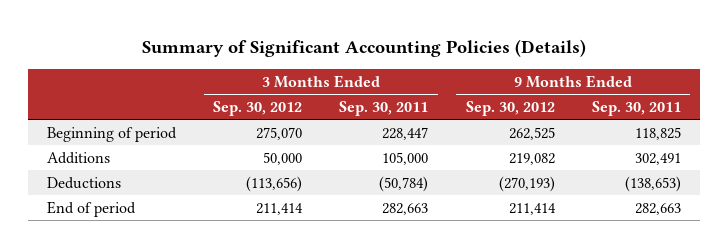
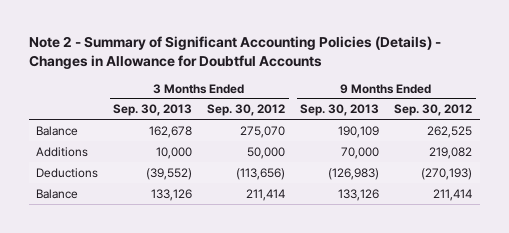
- Summary of Significant Accounting Policies (Details)
+ Note 2 - Summary of Significant Accounting Policies (Details) - Changes in Allowance for Doubtful Accounts
- | 3 Months Ended Sep. 30, 2012 | 3 Months Ended Sep. 30, 2011 | 9 Months Ended Sep. 30, 2012 | 9 Months Ended Sep. 30, 2011
+ | 3 Months Ended Sep. 30, 2013 | 3 Months Ended Sep. 30, 2012 | 9 Months Ended Sep. 30, 2013 | 9 Months Ended Sep. 30, 2012
- Beginning of period | 275,070 | 228,447 | 262,525 | 118,825
+ Balance | 162,678 | 275,070 | 190,109 | 262,525
- End of period | 211,414 | 282,663 | 211,414 | 282,663
+ Balance | 133,126 | 211,414 | 133,126 | 211,414

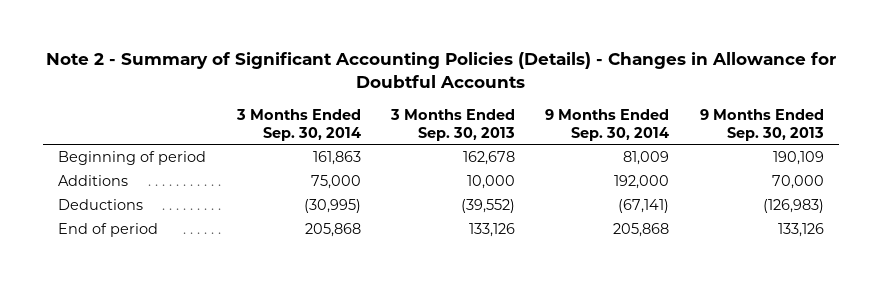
- | 3 Months Ended Sep. 30, 2013 | 3 Months Ended Sep. 30, 2012 | 9 Months Ended Sep. 30, 2013 | 9 Months Ended Sep. 30, 2012
+ | 3 Months Ended Sep. 30, 2014 | 3 Months Ended Sep. 30, 2013 | 9 Months Ended Sep. 30, 2014 | 9 Months Ended Sep. 30, 2013
- Balance | 162,678 | 275,070 | 190,109 | 262,525
+ Beginning of period | 161,863 | 162,678 | 81,009 | 190,109
- Balance | 133,126 | 211,414 | 133,126 | 211,414
+ End of period | 205,868 | 133,126 | 205,868 | 133,126

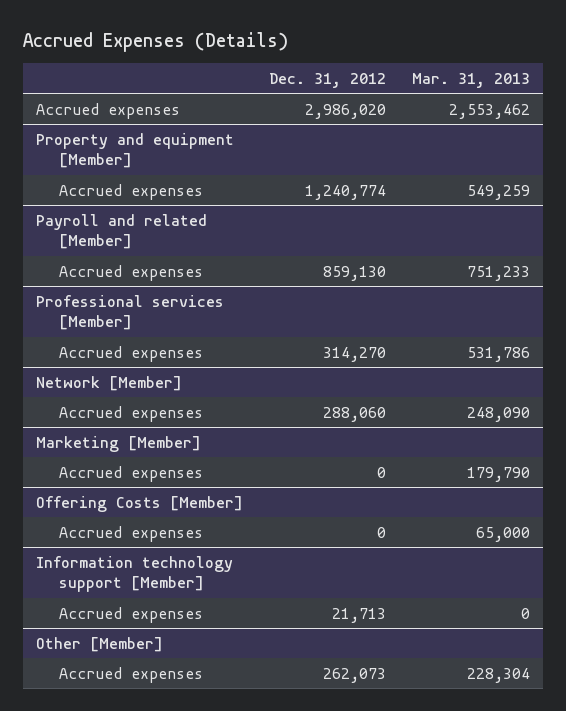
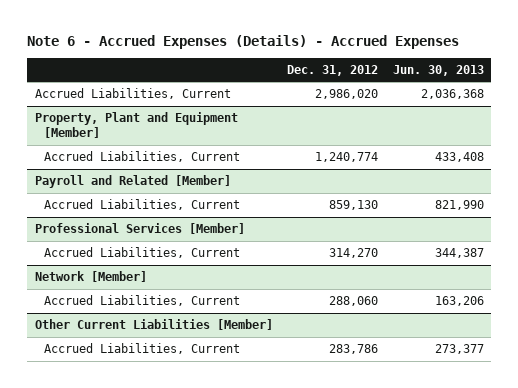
- Accrued Expenses (Details)
+ Note 6 - Accrued Expenses (Details) - Accrued Expenses
- | Dec. 31, 2012 | Mar. 31, 2013
+ | Dec. 31, 2012 | Jun. 30, 2013
- Accrued expenses | 2,986,020 | 2,553,462
- Property and equipment [Member]
- Accrued expenses | 1,240,774 | 549,259
- Payroll and related [Member]
- Accrued expenses | 859,130 | 751,233
- Professional services [Member]
- Accrued expenses | 314,270 | 531,786
+ Accrued Liabilities, Current | 2,986,020 | 2,036,368
+ Property, Plant and Equipment [Member]
+ Accrued Liabilities, Current | 1,240,774 | 433,408
+ Payroll and Related [Member]
+ Accrued Liabilities, Current | 859,130 | 821,990
+ Professional Services [Member]
+ Accrued Liabilities, Current | 314,270 | 344,387
@ Network [Member]
- Accrued expenses | 288,060 | 248,090
- Marketing [Member]
- Accrued expenses | 0 | 179,790
- Offering Costs [Member]
- Accrued expenses | 0 | 65,000
- Information technology support [Member]
- Accrued expenses | 21,713 | 0
- Other [Member]
- Accrued expenses | 262,073 | 228,304
@ Network [Member]
+ Accrued Liabilities, Current | 288,060 | 163,206
+ Other Current Liabilities [Member]
+ Accrued Liabilities, Current | 283,786 | 273,377

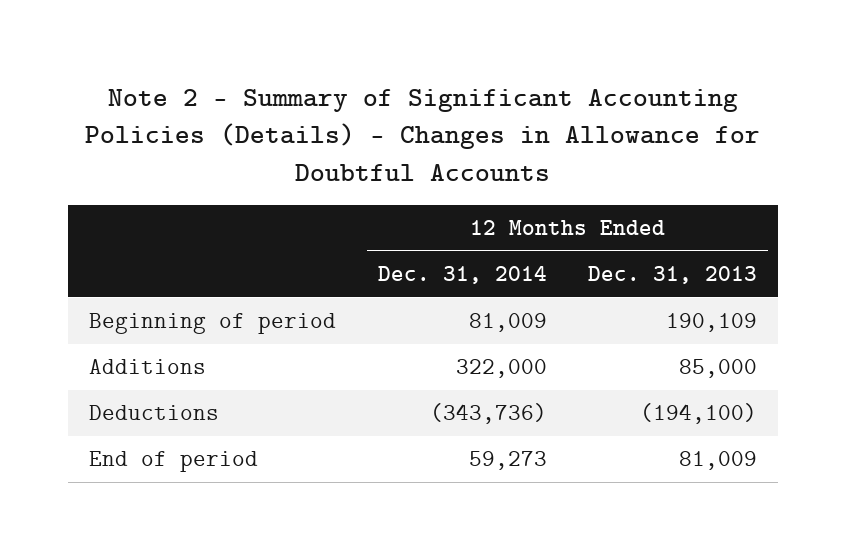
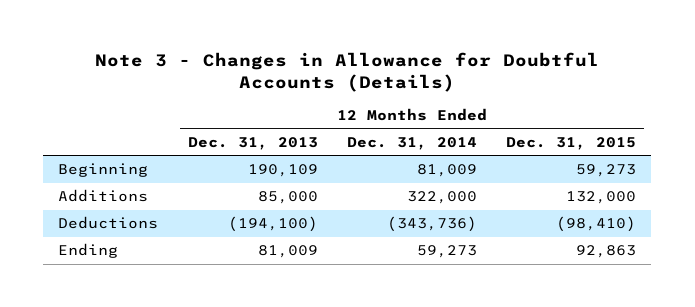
- Note 2 - Summary of Significant Accounting Policies (Details) - Changes in Allowance for Doubtful Accounts
+ Note 3 - Changes in Allowance for Doubtful Accounts (Details)
- | 12 Months Ended Dec. 31, 2014 | 12 Months Ended Dec. 31, 2013
+ | 12 Months Ended Dec. 31, 2013 | 12 Months Ended Dec. 31, 2014 | 12 Months Ended Dec. 31, 2015
- Beginning of period | 81,009 | 190,109
+ Beginning | 190,109 | 81,009 | 59,273
- End of period | 59,273 | 81,009
+ Ending | 81,009 | 59,273 | 92,863

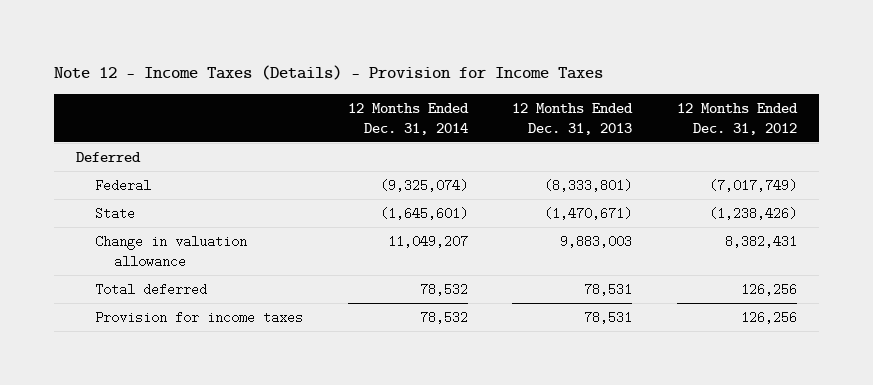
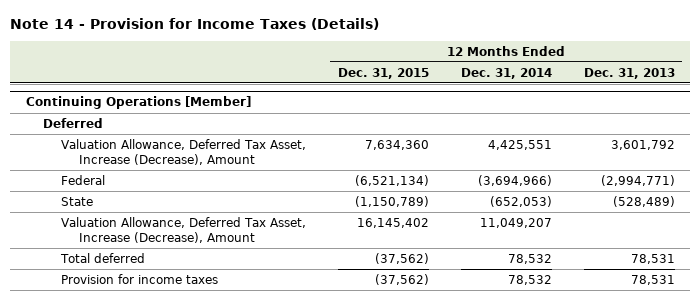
- Note 12 - Income Taxes (Details) - Provision for Income Taxes
+ Note 14 - Provision for Income Taxes (Details)
- | 12 Months Ended Dec. 31, 2014 | 12 Months Ended Dec. 31, 2013 | 12 Months Ended Dec. 31, 2012
+ | 12 Months Ended Dec. 31, 2015 | 12 Months Ended Dec. 31, 2014 | 12 Months Ended Dec. 31, 2013
+ Continuing Operations [Member]
- Federal | (9,325,074) | (8,333,801) | (7,017,749)
- State | (1,645,601) | (1,470,671) | (1,238,426)
- Change in valuation allowance | 11,049,207 | 9,883,003 | 8,382,431
+ Valuation Allowance, Deferred Tax Asset, Increase (Decrease), Amount | 7,634,360 | 4,425,551 | 3,601,792
+ Federal | (6,521,134) | (3,694,966) | (2,994,771)
+ State | (1,150,789) | (652,053) | (528,489)
+ Valuation Allowance, Deferred Tax Asset, Increase (Decrease), Amount | 16,145,402 | 11,049,207 |

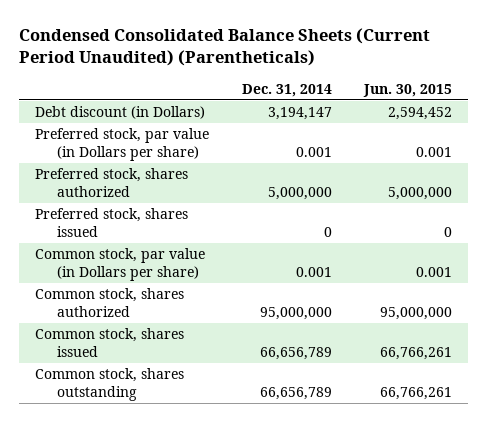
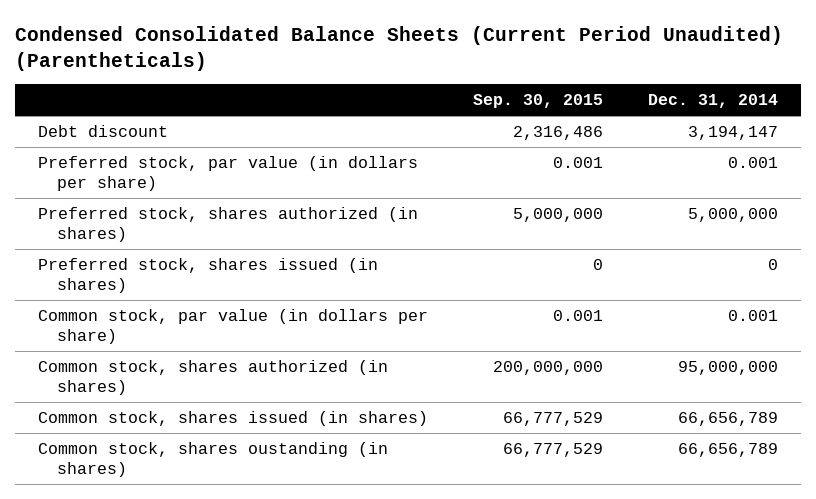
- | Dec. 31, 2014 | Jun. 30, 2015
+ | Sep. 30, 2015 | Dec. 31, 2014
- Debt discount (in Dollars) | 3,194,147 | 2,594,452
- Preferred stock, par value (in Dollars per share) | 0.001 | 0.001
- Preferred stock, shares authorized | 5,000,000 | 5,000,000
- Preferred stock, shares issued | 0 | 0
- Common stock, par value (in Dollars per share) | 0.001 | 0.001
- Common stock, shares authorized | 95,000,000 | 95,000,000
- Common stock, shares issued | 66,656,789 | 66,766,261
- Common stock, shares outstanding | 66,656,789 | 66,766,261
+ Debt discount | 2,316,486 | 3,194,147
+ Preferred stock, par value (in dollars per share) | 0.001 | 0.001
+ Preferred stock, shares authorized (in shares) | 5,000,000 | 5,000,000
+ Preferred stock, shares issued (in shares) | 0 | 0
+ Common stock, par value (in dollars per share) | 0.001 | 0.001
+ Common stock, shares authorized (in shares) | 200,000,000 | 95,000,000
+ Common stock, shares issued (in shares) | 66,777,529 | 66,656,789
+ Common stock, shares oustanding (in shares) | 66,777,529 | 66,656,789

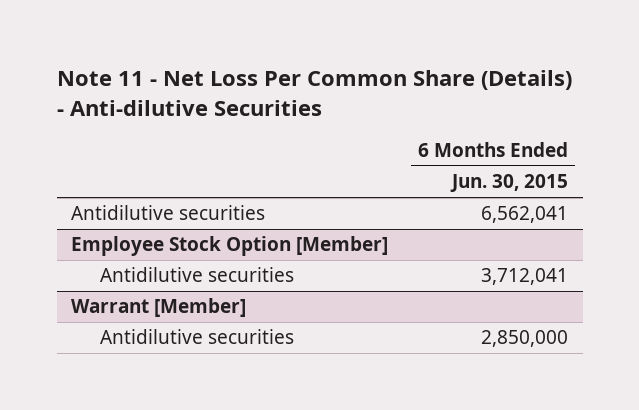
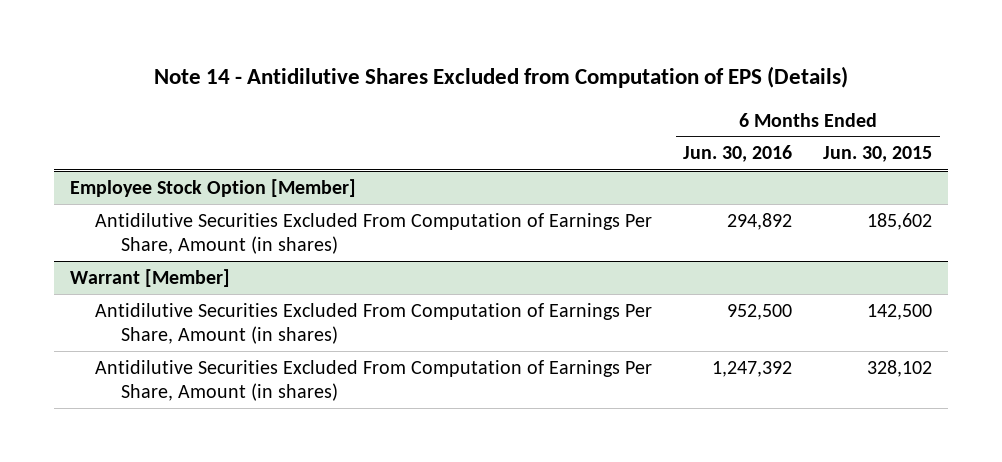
- Note 11 - Net Loss Per Common Share (Details) - Anti-dilutive Securities
+ Note 14 - Antidilutive Shares Excluded from Computation of EPS (Details)
- | 6 Months Ended Jun. 30, 2015
+ | 6 Months Ended Jun. 30, 2016 | 6 Months Ended Jun. 30, 2015
- Antidilutive securities | 6,562,041
@ Employee Stock Option [Member]
- Antidilutive securities | 3,712,041
+ Antidilutive Securities Excluded From Computation of Earnings Per Share, Amount (in shares) | 294,892 | 185,602
@ Warrant [Member]
- Antidilutive securities | 2,850,000
+ Antidilutive Securities Excluded From Computation of Earnings Per Share, Amount (in shares) | 952,500 | 142,500
+ Antidilutive Securities Excluded From Computation of Earnings Per Share, Amount (in shares) | 1,247,392 | 328,102

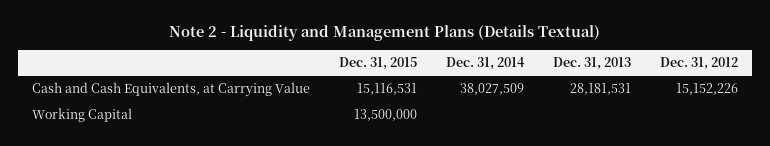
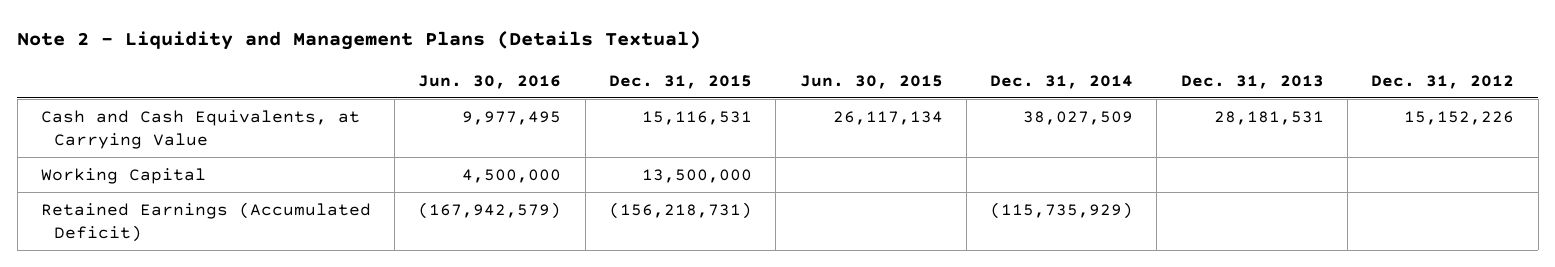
- | Dec. 31, 2015 | Dec. 31, 2014 | Dec. 31, 2013 | Dec. 31, 2012
+ | Jun. 30, 2016 | Dec. 31, 2015 | Jun. 30, 2015 | Dec. 31, 2014 | Dec. 31, 2013 | Dec. 31, 2012
+ Retained Earnings (Accumulated Deficit) | (167,942,579) | (156,218,731) | | (115,735,929) | |

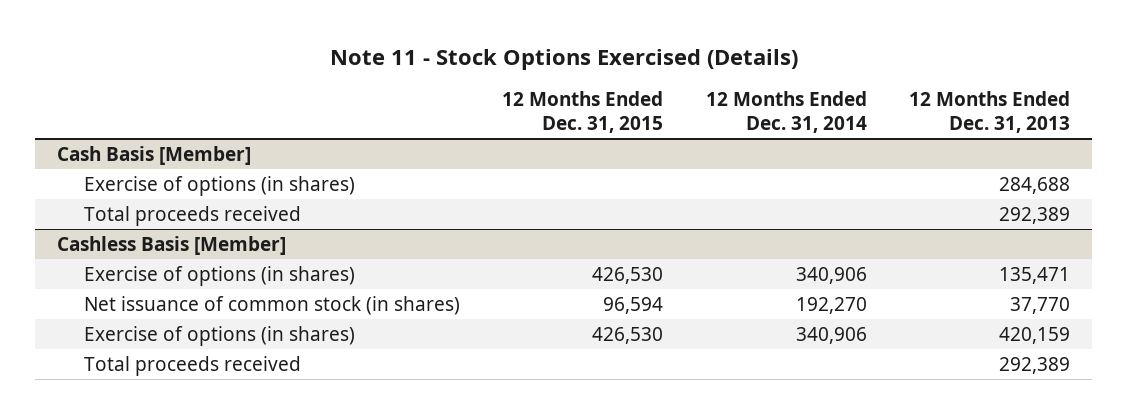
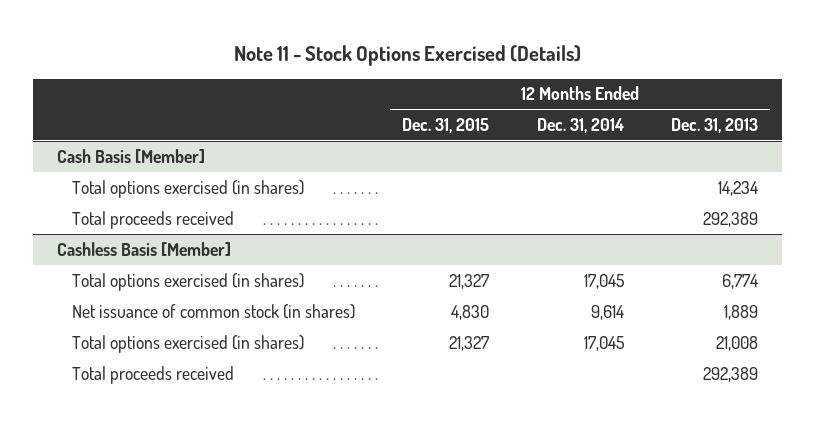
@ Cash Basis [Member]
- Exercise of options (in shares) | | | 284,688
+ Total options exercised (in shares) | | | 14,234
@ Cashless Basis [Member]
- Exercise of options (in shares) | 426,530 | 340,906 | 135,471
- Net issuance of common stock (in shares) | 96,594 | 192,270 | 37,770
- Exercise of options (in shares) | 426,530 | 340,906 | 420,159
+ Total options exercised (in shares) | 21,327 | 17,045 | 6,774
+ Net issuance of common stock (in shares) | 4,830 | 9,614 | 1,889
+ Total options exercised (in shares) | 21,327 | 17,045 | 21,008

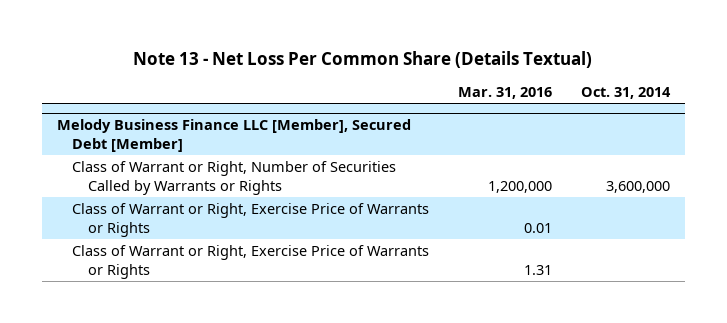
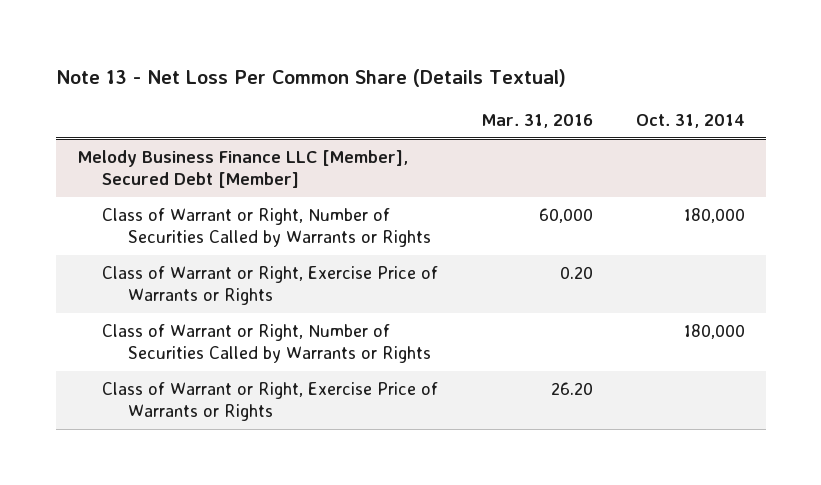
@ Melody Business Finance LLC [Member], Secured Debt [Member]
- Class of Warrant or Right, Number of Securities Called by Warrants or Rights | 1,200,000 | 3,600,000
- Class of Warrant or Right, Exercise Price of Warrants or Rights | 0.01 |
- Class of Warrant or Right, Exercise Price of Warrants or Rights | 1.31 |
+ Class of Warrant or Right, Number of Securities Called by Warrants or Rights | 60,000 | 180,000
+ Class of Warrant or Right, Exercise Price of Warrants or Rights | 0.20 |
+ Class of Warrant or Right, Number of Securities Called by Warrants or Rights | | 180,000
+ Class of Warrant or Right, Exercise Price of Warrants or Rights | 26.20 |

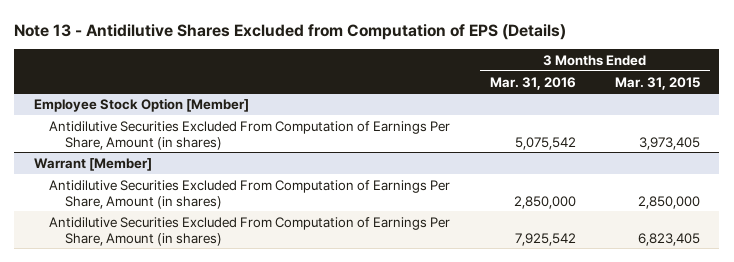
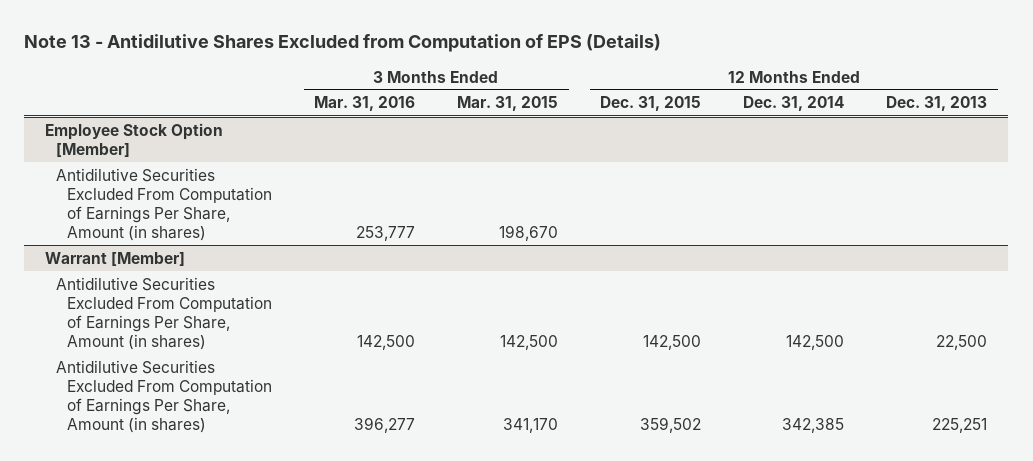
- | 3 Months Ended Mar. 31, 2016 | 3 Months Ended Mar. 31, 2015
+ | 3 Months Ended Mar. 31, 2016 | 3 Months Ended Mar. 31, 2015 | 12 Months Ended Dec. 31, 2015 | 12 Months Ended Dec. 31, 2014 | 12 Months Ended Dec. 31, 2013
@ Employee Stock Option [Member]
- Antidilutive Securities Excluded From Computation of Earnings Per Share, Amount (in shares) | 5,075,542 | 3,973,405
+ Antidilutive Securities Excluded From Computation of Earnings Per Share, Amount (in shares) | 253,777 | 198,670 | | |
@ Warrant [Member]
- Antidilutive Securities Excluded From Computation of Earnings Per Share, Amount (in shares) | 2,850,000 | 2,850,000
- Antidilutive Securities Excluded From Computation of Earnings Per Share, Amount (in shares) | 7,925,542 | 6,823,405
+ Antidilutive Securities Excluded From Computation of Earnings Per Share, Amount (in shares) | 142,500 | 142,500 | 142,500 | 142,500 | 22,500
+ Antidilutive Securities Excluded From Computation of Earnings Per Share, Amount (in shares) | 396,277 | 341,170 | 359,502 | 342,385 | 225,251

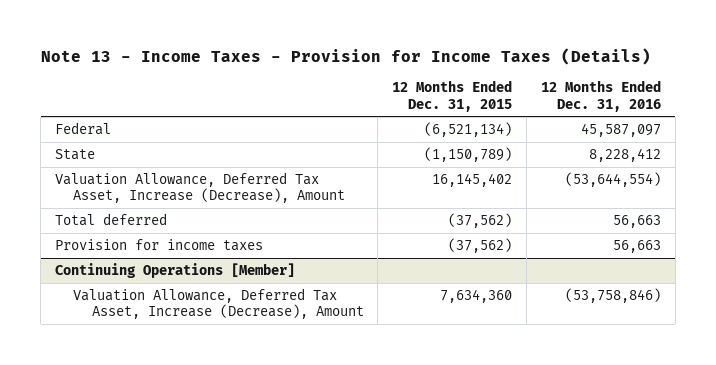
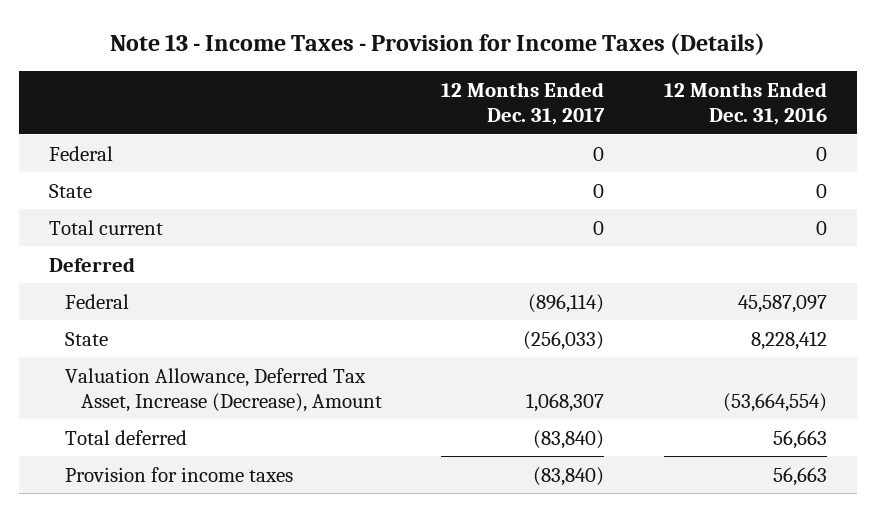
- | 12 Months Ended Dec. 31, 2015 | 12 Months Ended Dec. 31, 2016
+ | 12 Months Ended Dec. 31, 2017 | 12 Months Ended Dec. 31, 2016
+ Federal | 0 | 0
+ State | 0 | 0
+ Total current | 0 | 0
+ Deferred
- Valuation Allowance, Deferred Tax Asset, Increase (Decrease), Amount | 16,145,402 | (53,644,554)
+ Valuation Allowance, Deferred Tax Asset, Increase (Decrease), Amount | 1,068,307 | (53,664,554)
- Continuing Operations [Member]
- Valuation Allowance, Deferred Tax Asset, Increase (Decrease), Amount | 7,634,360 | (53,758,846)

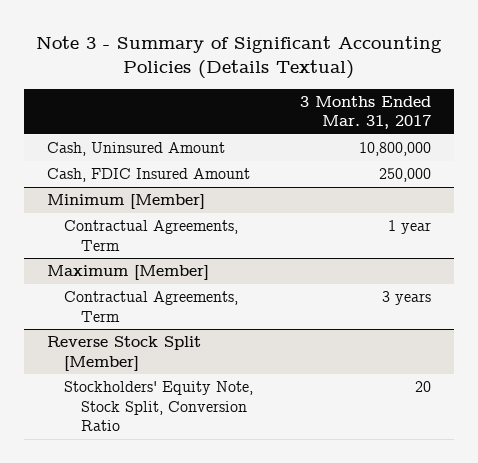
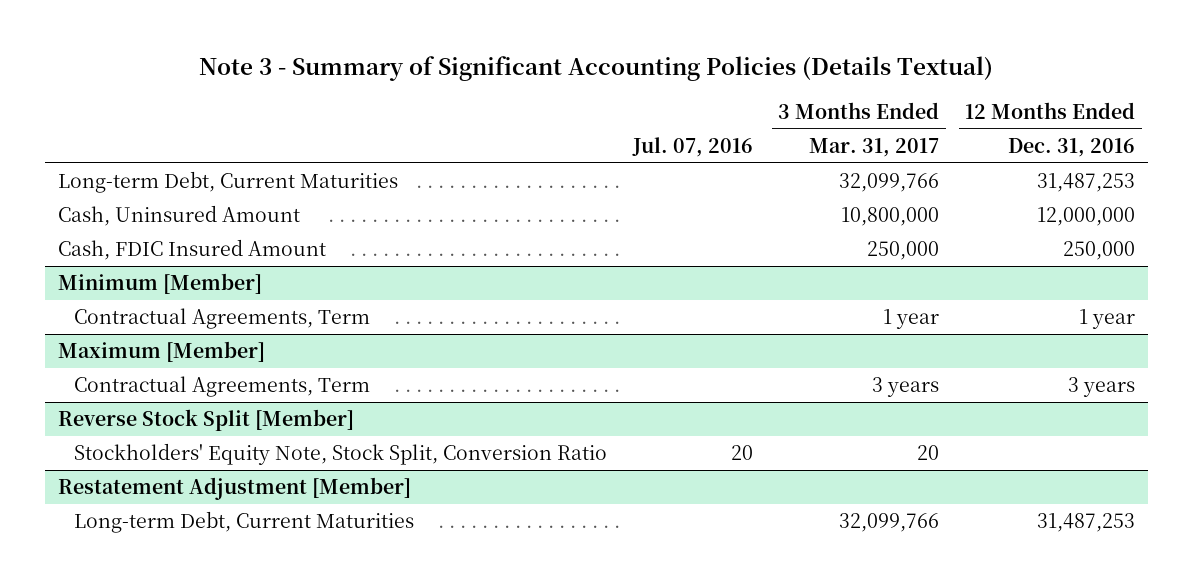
- | 3 Months Ended Mar. 31, 2017
+ | Jul. 07, 2016 | 3 Months Ended Mar. 31, 2017 | 12 Months Ended Dec. 31, 2016
+ Long-term Debt, Current Maturities | | 32,099,766 | 31,487,253
+ Restatement Adjustment [Member]
+ Long-term Debt, Current Maturities | | 32,099,766 | 31,487,253

